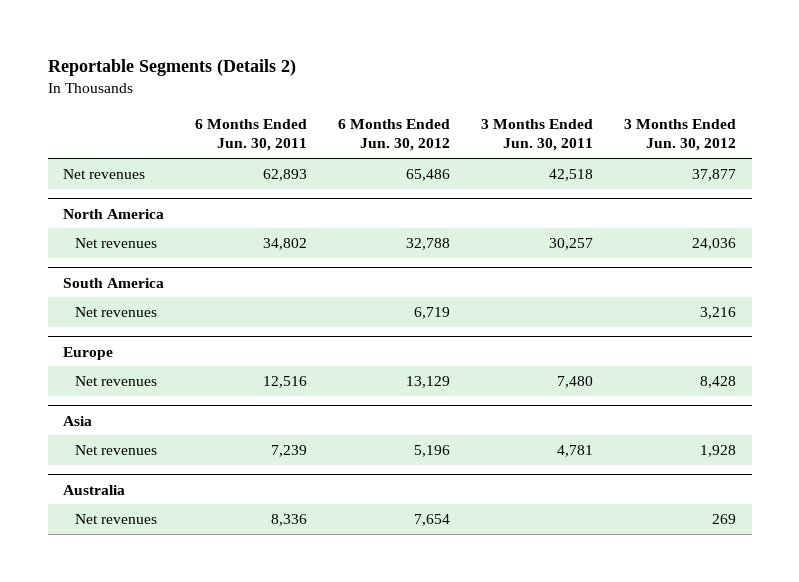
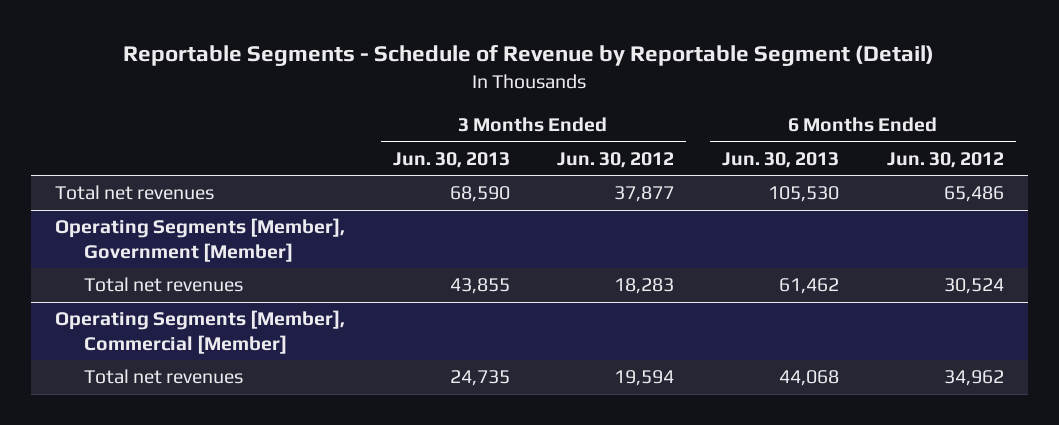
- Reportable Segments (Details 2)
+ Reportable Segments - Schedule of Revenue by Reportable Segment (Detail)
- | 6 Months Ended Jun. 30, 2011 | 6 Months Ended Jun. 30, 2012 | 3 Months Ended Jun. 30, 2011 | 3 Months Ended Jun. 30, 2012
+ | 3 Months Ended Jun. 30, 2013 | 3 Months Ended Jun. 30, 2012 | 6 Months Ended Jun. 30, 2013 | 6 Months Ended Jun. 30, 2012
- Net revenues | 62,893 | 65,486 | 42,518 | 37,877
- North America
- Net revenues | 34,802 | 32,788 | 30,257 | 24,036
- South America
- Net revenues | | 6,719 | | 3,216
- Europe
- Net revenues | 12,516 | 13,129 | 7,480 | 8,428
- Asia
- Net revenues | 7,239 | 5,196 | 4,781 | 1,928
- Australia
- Net revenues | 8,336 | 7,654 | | 269
+ Total net revenues | 68,590 | 37,877 | 105,530 | 65,486
+ Operating Segments [Member], Government [Member]
+ Total net revenues | 43,855 | 18,283 | 61,462 | 30,524
+ Operating Segments [Member], Commercial [Member]
+ Total net revenues | 24,735 | 19,594 | 44,068 | 34,962

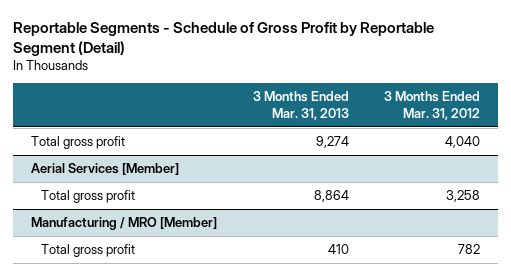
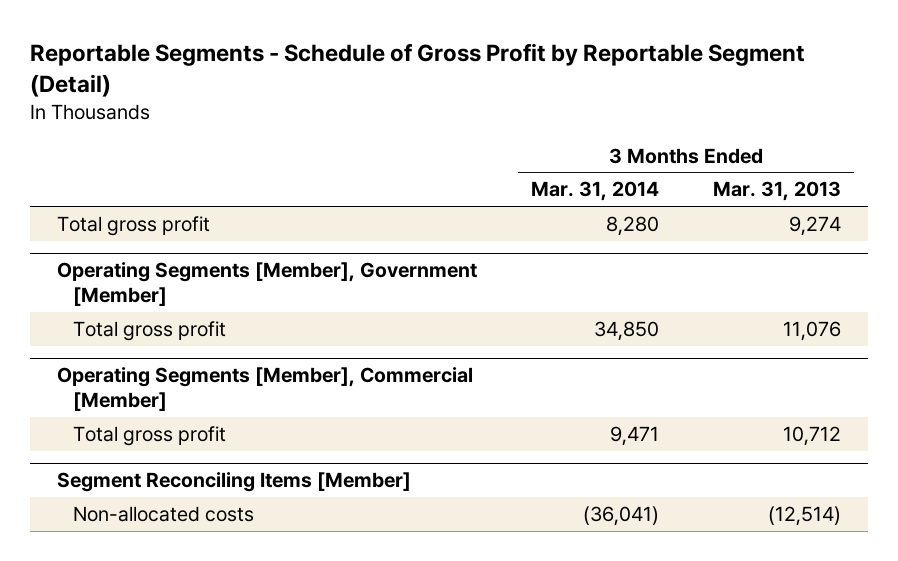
- | 3 Months Ended Mar. 31, 2013 | 3 Months Ended Mar. 31, 2012
+ | 3 Months Ended Mar. 31, 2014 | 3 Months Ended Mar. 31, 2013
- Aerial Services [Member]
- Total gross profit | 8,864 | 3,258
- Manufacturing / MRO [Member]
- Total gross profit | 410 | 782
+ Operating Segments [Member], Government [Member]
+ Total gross profit | 34,850 | 11,076
+ Operating Segments [Member], Commercial [Member]
+ Total gross profit | 9,471 | 10,712
+ Segment Reconciling Items [Member]
+ Non-allocated costs | (36,041) | (12,514)

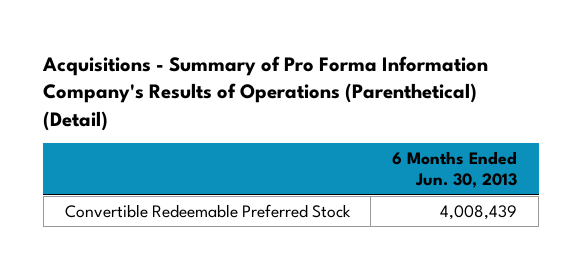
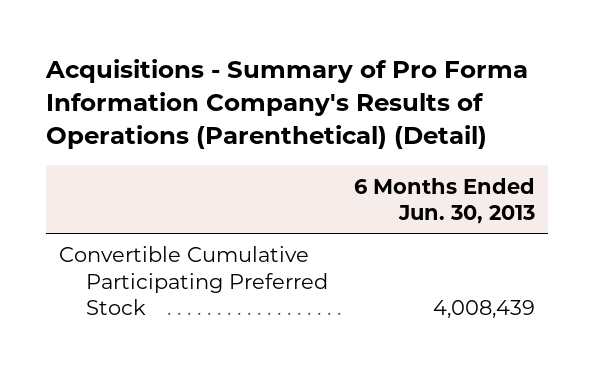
- Convertible Redeemable Preferred Stock | 4,008,439
+ Convertible Cumulative Participating Preferred Stock | 4,008,439

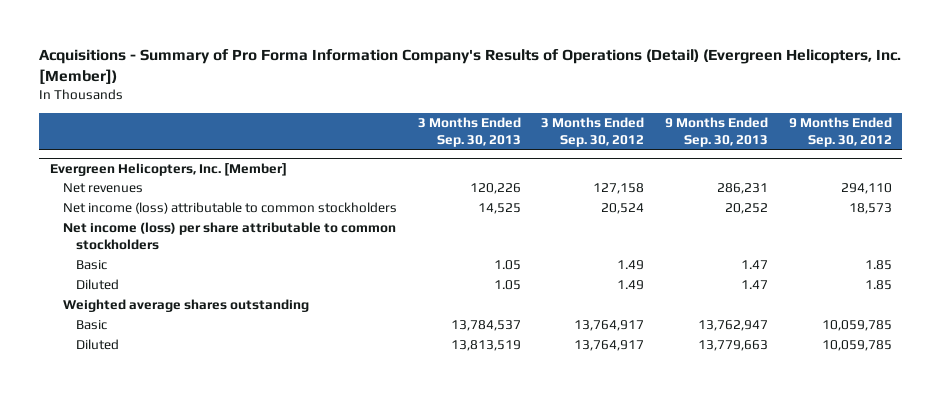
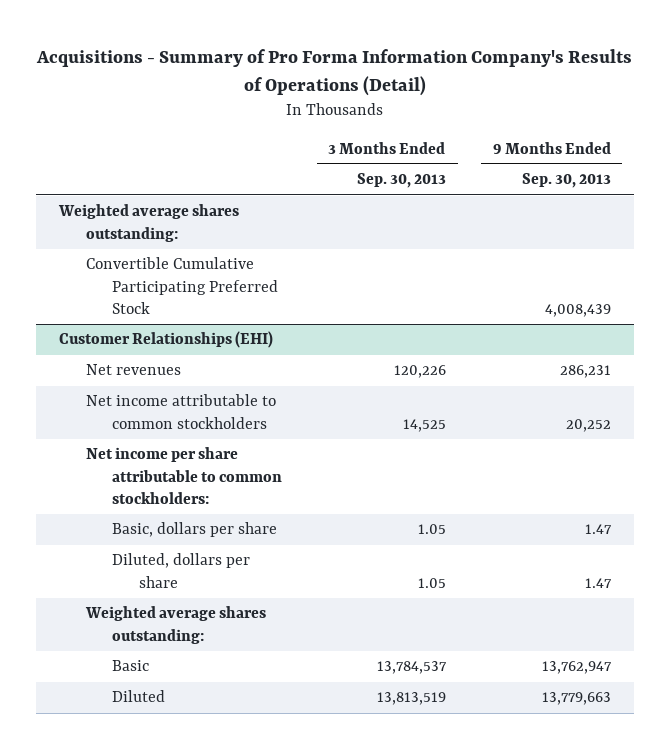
- Acquisitions - Summary of Pro Forma Information Company's Results of Operations (Detail) (Evergreen Helicopters, Inc. [Member])
+ Acquisitions - Summary of Pro Forma Information Company's Results of Operations (Detail)
- | 3 Months Ended Sep. 30, 2013 | 3 Months Ended Sep. 30, 2012 | 9 Months Ended Sep. 30, 2013 | 9 Months Ended Sep. 30, 2012
+ | 3 Months Ended Sep. 30, 2013 | 9 Months Ended Sep. 30, 2013
- Evergreen Helicopters, Inc. [Member]
+ Weighted average shares outstanding:
+ Convertible Cumulative Participating Preferred Stock | | 4,008,439
+ Customer Relationships (EHI)
- Net income (loss) attributable to common stockholders | 14,525 | 20,524 | 20,252 | 18,573
- Net income (loss) per share attributable to common stockholders
- Basic | 1.05 | 1.49 | 1.47 | 1.85
- Diluted | 1.05 | 1.49 | 1.47 | 1.85
- Weighted average shares outstanding
+ Net income attributable to common stockholders | 14,525 | 20,252
+ Net income per share attributable to common stockholders:
+ Basic, dollars per share | 1.05 | 1.47
+ Diluted, dollars per share | 1.05 | 1.47
+ Weighted average shares outstanding:

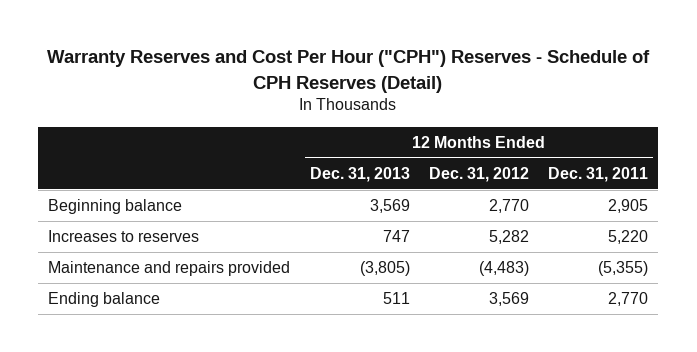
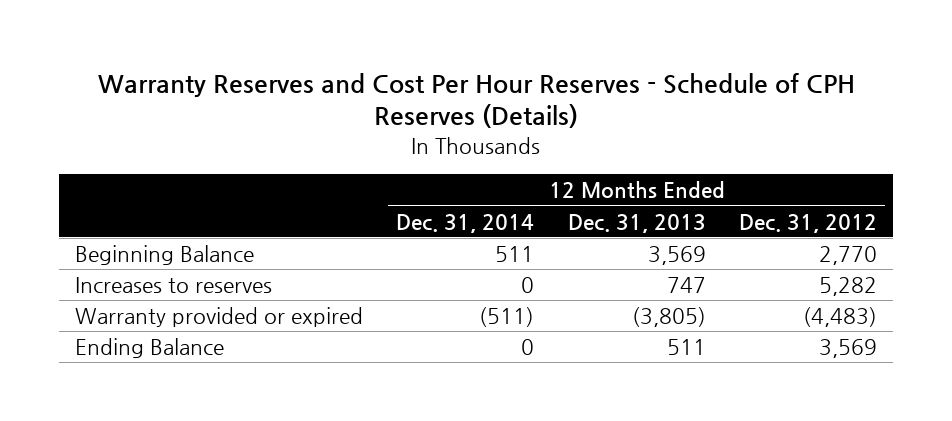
- Warranty Reserves and Cost Per Hour ("CPH") Reserves - Schedule of CPH Reserves (Detail)
+ Warranty Reserves and Cost Per Hour Reserves - Schedule of CPH Reserves (Details)
- | 12 Months Ended Dec. 31, 2013 | 12 Months Ended Dec. 31, 2012 | 12 Months Ended Dec. 31, 2011
+ | 12 Months Ended Dec. 31, 2014 | 12 Months Ended Dec. 31, 2013 | 12 Months Ended Dec. 31, 2012
- Beginning balance | 3,569 | 2,770 | 2,905
+ Beginning Balance | 511 | 3,569 | 2,770
- Maintenance and repairs provided | (3,805) | (4,483) | (5,355)
- Ending balance | 511 | 3,569 | 2,770
+ Warranty provided or expired | (511) | (3,805) | (4,483)
+ Ending Balance | 0 | 511 | 3,569

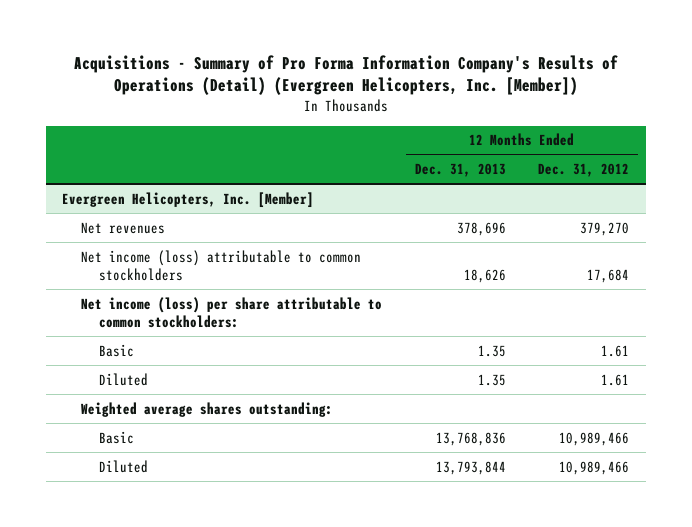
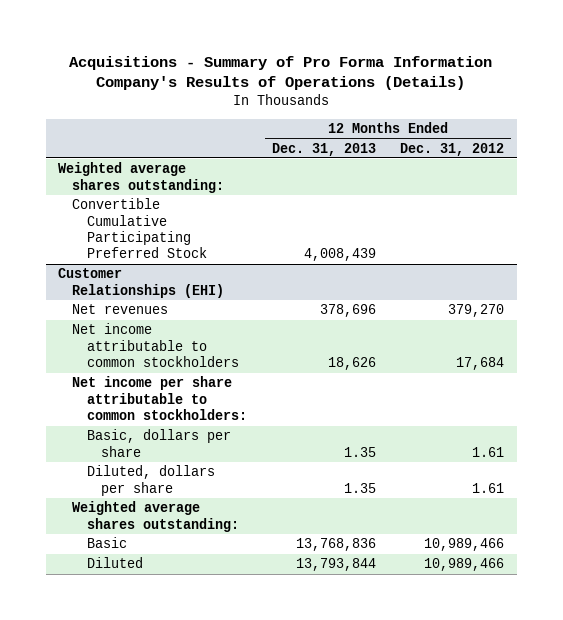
- Acquisitions - Summary of Pro Forma Information Company's Results of Operations (Detail) (Evergreen Helicopters, Inc. [Member])
+ Acquisitions - Summary of Pro Forma Information Company's Results of Operations (Details)
- Evergreen Helicopters, Inc. [Member]
+ Weighted average shares outstanding:
+ Convertible Cumulative Participating Preferred Stock | 4,008,439 |
+ Customer Relationships (EHI)
- Net income (loss) attributable to common stockholders | 18,626 | 17,684
- Net income (loss) per share attributable to common stockholders:
- Basic | 1.35 | 1.61
- Diluted | 1.35 | 1.61
+ Net income attributable to common stockholders | 18,626 | 17,684
+ Net income per share attributable to common stockholders:
+ Basic, dollars per share | 1.35 | 1.61
+ Diluted, dollars per share | 1.35 | 1.61

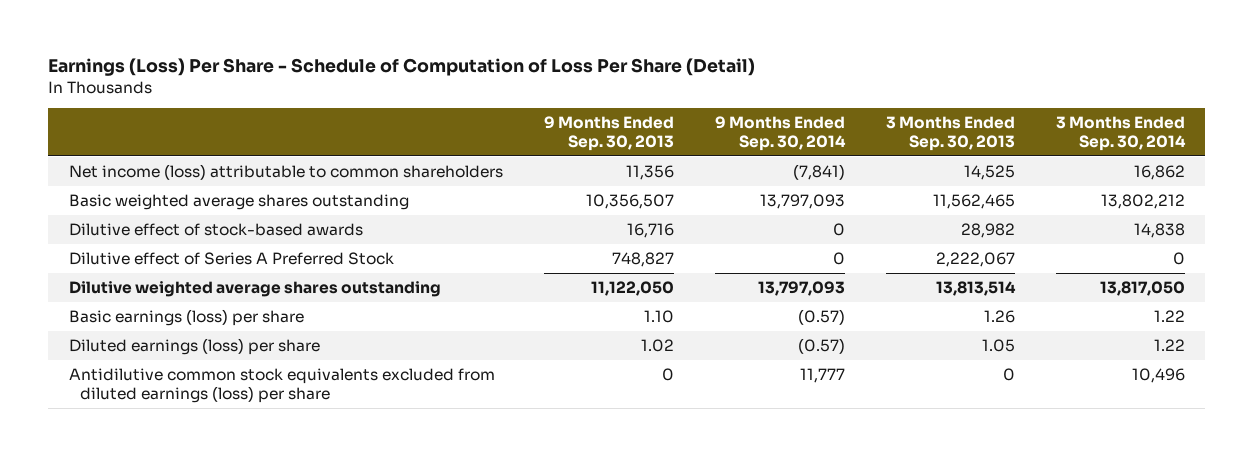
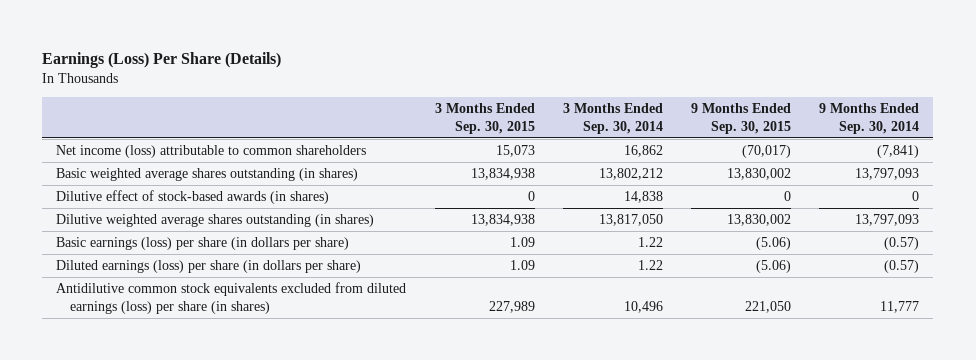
- Earnings (Loss) Per Share - Schedule of Computation of Loss Per Share (Detail)
+ Earnings (Loss) Per Share (Details)
- | 9 Months Ended Sep. 30, 2013 | 9 Months Ended Sep. 30, 2014 | 3 Months Ended Sep. 30, 2013 | 3 Months Ended Sep. 30, 2014
+ | 3 Months Ended Sep. 30, 2015 | 3 Months Ended Sep. 30, 2014 | 9 Months Ended Sep. 30, 2015 | 9 Months Ended Sep. 30, 2014
- Basic weighted average shares outstanding | 10,356,507 | 13,797,093 | 11,562,465 | 13,802,212
- Dilutive effect of stock-based awards | 16,716 | 0 | 28,982 | 14,838
- Dilutive effect of Series A Preferred Stock | 748,827 | 0 | 2,222,067 | 0
- Dilutive weighted average shares outstanding | 11,122,050 | 13,797,093 | 13,813,514 | 13,817,050
- Basic earnings (loss) per share | 1.10 | (0.57) | 1.26 | 1.22
- Diluted earnings (loss) per share | 1.02 | (0.57) | 1.05 | 1.22
- Antidilutive common stock equivalents excluded from diluted earnings (loss) per share | 0 | 11,777 | 0 | 10,496
+ Basic weighted average shares outstanding (in shares) | 13,834,938 | 13,802,212 | 13,830,002 | 13,797,093
+ Dilutive effect of stock-based awards (in shares) | 0 | 14,838 | 0 | 0
+ Dilutive weighted average shares outstanding (in shares) | 13,834,938 | 13,817,050 | 13,830,002 | 13,797,093
+ Basic earnings (loss) per share (in dollars per share) | 1.09 | 1.22 | (5.06) | (0.57)
+ Diluted earnings (loss) per share (in dollars per share) | 1.09 | 1.22 | (5.06) | (0.57)
+ Antidilutive common stock equivalents excluded from diluted earnings (loss) per share (in shares) | 227,989 | 10,496 | 221,050 | 11,777

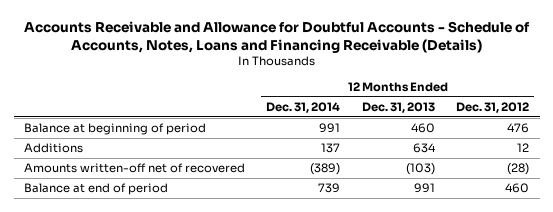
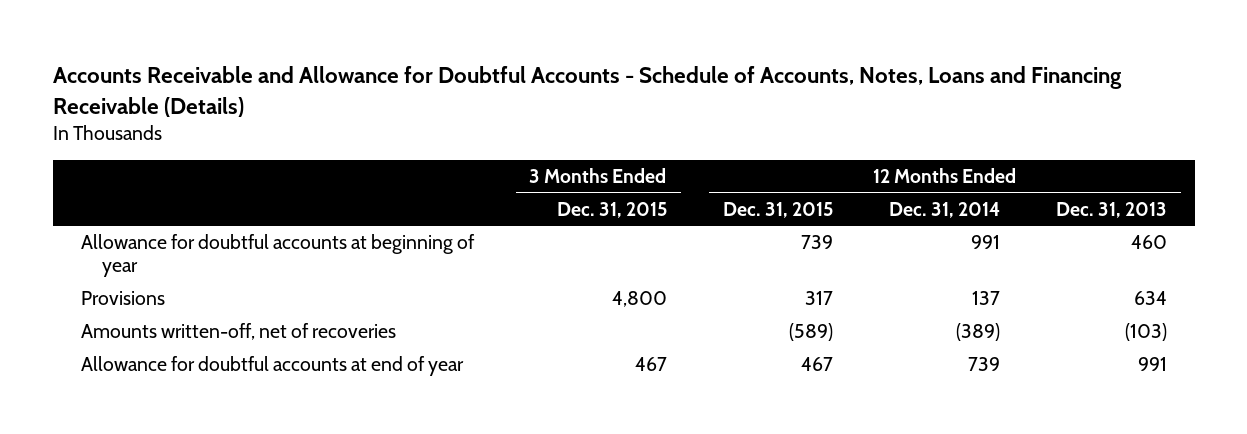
- | 12 Months Ended Dec. 31, 2014 | 12 Months Ended Dec. 31, 2013 | 12 Months Ended Dec. 31, 2012
+ | 3 Months Ended Dec. 31, 2015 | 12 Months Ended Dec. 31, 2015 | 12 Months Ended Dec. 31, 2014 | 12 Months Ended Dec. 31, 2013
- Balance at beginning of period | 991 | 460 | 476
- Additions | 137 | 634 | 12
- Amounts written-off net of recovered | (389) | (103) | (28)
- Balance at end of period | 739 | 991 | 460
+ Allowance for doubtful accounts at beginning of year | | 739 | 991 | 460
+ Provisions | 4,800 | 317 | 137 | 634
+ Amounts written-off, net of recoveries | | (589) | (389) | (103)
+ Allowance for doubtful accounts at end of year | 467 | 467 | 739 | 991

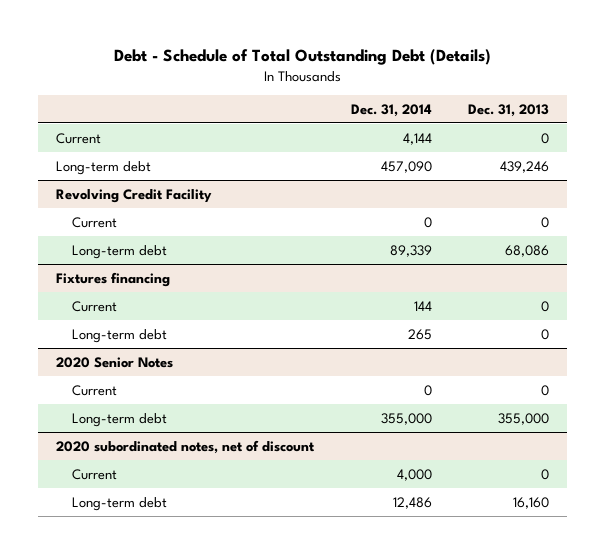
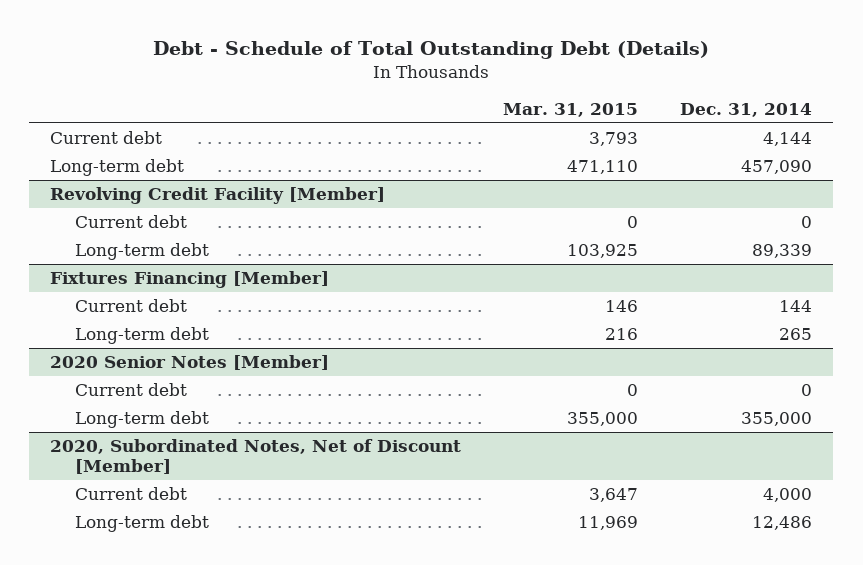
- | Dec. 31, 2014 | Dec. 31, 2013
+ | Mar. 31, 2015 | Dec. 31, 2014
- Current | 4,144 | 0
+ Current debt | 3,793 | 4,144
- Revolving Credit Facility
- Current | 0 | 0
+ Revolving Credit Facility [Member]
+ Current debt | 0 | 0
- Fixtures financing
- Current | 144 | 0
+ Fixtures Financing [Member]
+ Current debt | 146 | 144
- 2020 Senior Notes
- Current | 0 | 0
+ 2020 Senior Notes [Member]
+ Current debt | 0 | 0
- 2020 subordinated notes, net of discount
- Current | 4,000 | 0
+ 2020, Subordinated Notes, Net of Discount [Member]
+ Current debt | 3,647 | 4,000

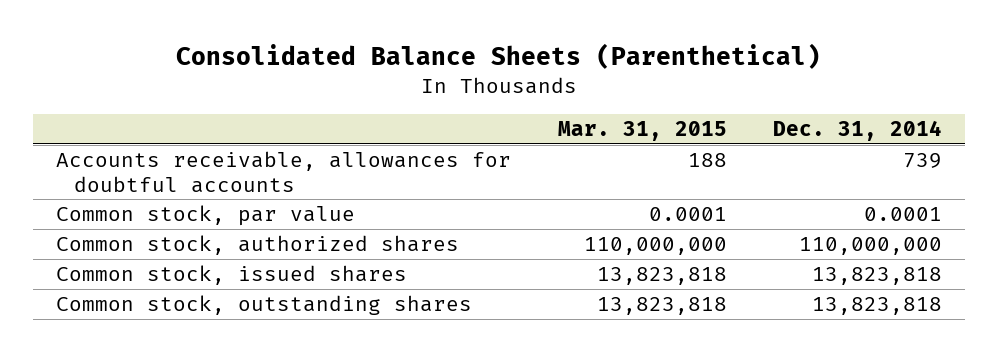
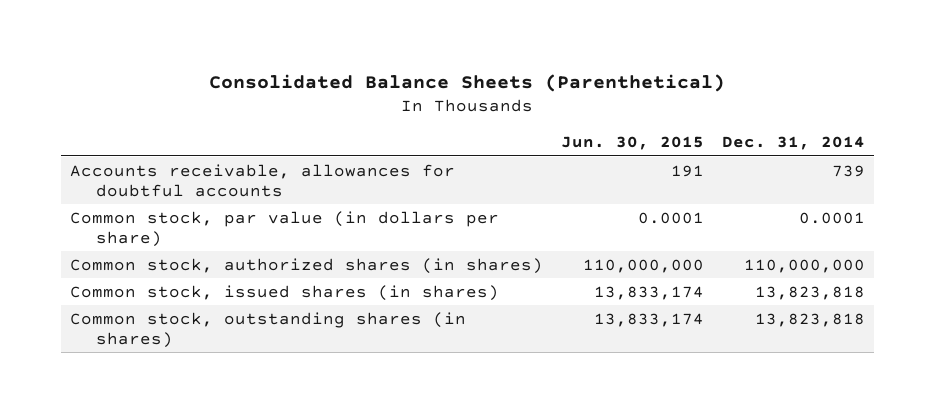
- | Mar. 31, 2015 | Dec. 31, 2014
+ | Jun. 30, 2015 | Dec. 31, 2014
- Common stock, par value | 0.0001 | 0.0001
- Common stock, authorized shares | 110,000,000 | 110,000,000
- Common stock, issued shares | 13,823,818 | 13,823,818
- Common stock, outstanding shares | 13,823,818 | 13,823,818
+ Common stock, par value (in dollars per share) | 0.0001 | 0.0001
+ Common stock, authorized shares (in shares) | 110,000,000 | 110,000,000
+ Common stock, issued shares (in shares) | 13,833,174 | 13,823,818
+ Common stock, outstanding shares (in shares) | 13,833,174 | 13,823,818

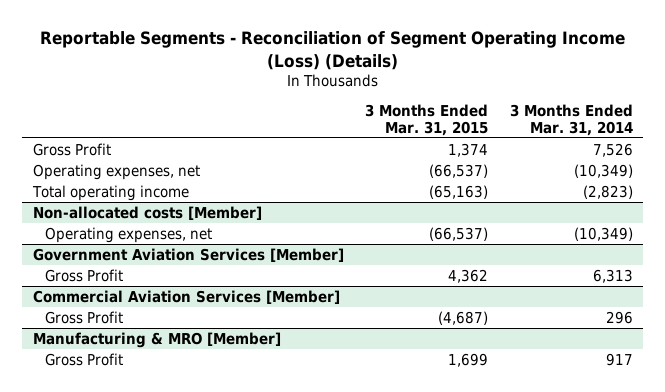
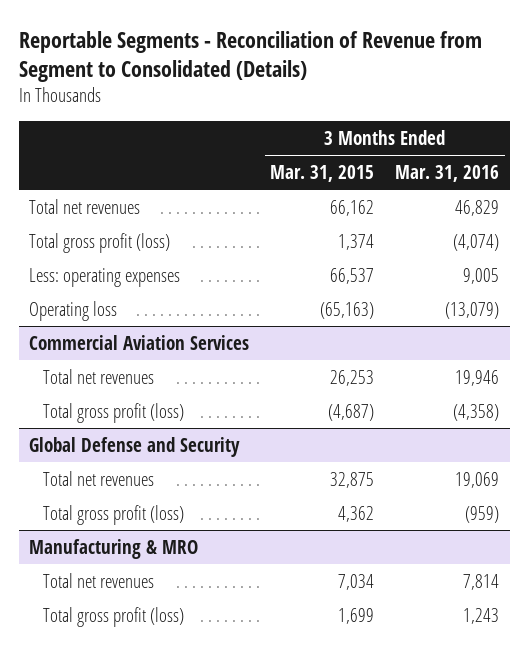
- Reportable Segments - Reconciliation of Segment Operating Income (Loss) (Details)
+ Reportable Segments - Reconciliation of Revenue from Segment to Consolidated (Details)
- | 3 Months Ended Mar. 31, 2015 | 3 Months Ended Mar. 31, 2014
+ | 3 Months Ended Mar. 31, 2015 | 3 Months Ended Mar. 31, 2016
- Gross Profit | 1,374 | 7,526
- Operating expenses, net | (66,537) | (10,349)
- Total operating income | (65,163) | (2,823)
- Non-allocated costs [Member]
- Operating expenses, net | (66,537) | (10,349)
- Government Aviation Services [Member]
- Gross Profit | 4,362 | 6,313
- Commercial Aviation Services [Member]
- Gross Profit | (4,687) | 296
- Manufacturing & MRO [Member]
- Gross Profit | 1,699 | 917
+ Total net revenues | 66,162 | 46,829
+ Total gross profit (loss) | 1,374 | (4,074)
+ Less: operating expenses | 66,537 | 9,005
+ Operating loss | (65,163) | (13,079)
+ Commercial Aviation Services
+ Total net revenues | 26,253 | 19,946
+ Total gross profit (loss) | (4,687) | (4,358)
+ Global Defense and Security
+ Total net revenues | 32,875 | 19,069
+ Total gross profit (loss) | 4,362 | (959)
+ Manufacturing & MRO
+ Total net revenues | 7,034 | 7,814
+ Total gross profit (loss) | 1,699 | 1,243

